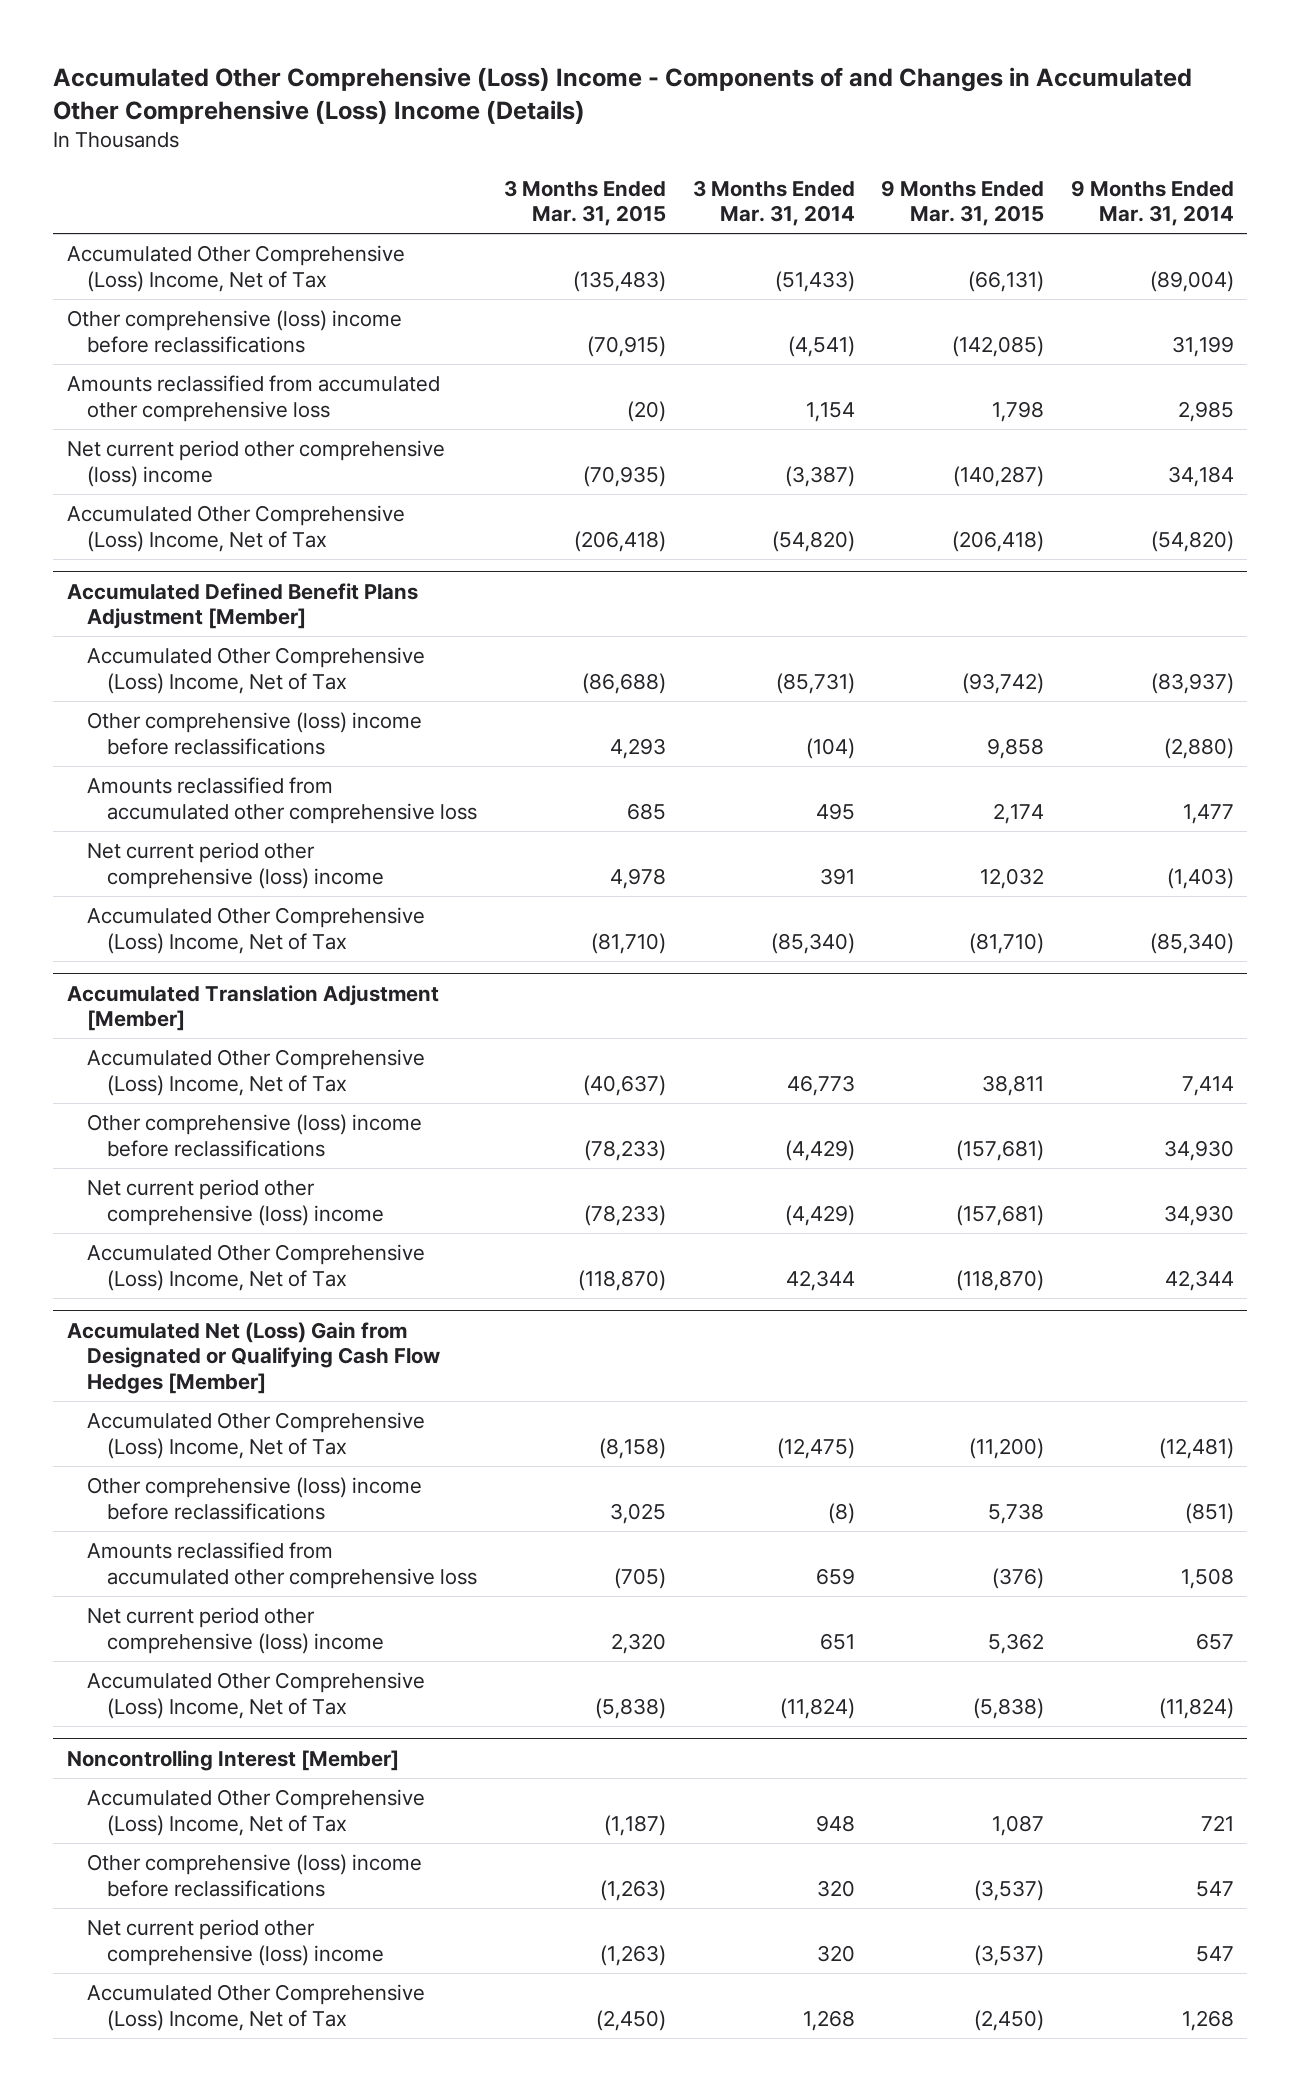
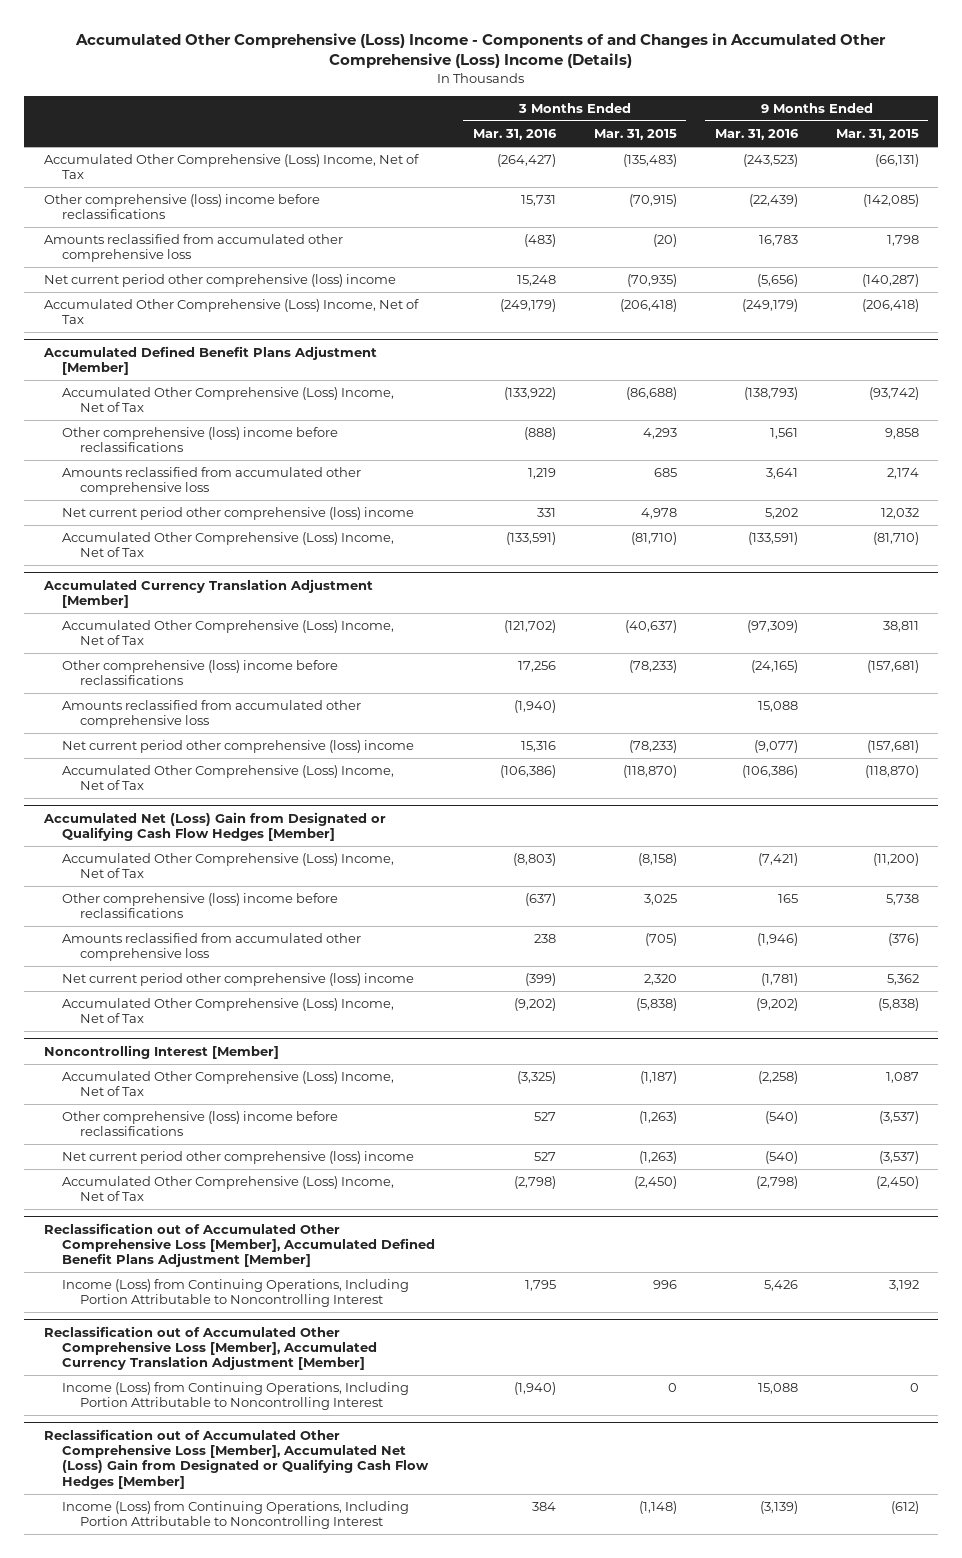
- | 3 Months Ended Mar. 31, 2015 | 3 Months Ended Mar. 31, 2014 | 9 Months Ended Mar. 31, 2015 | 9 Months Ended Mar. 31, 2014
+ | 3 Months Ended Mar. 31, 2016 | 3 Months Ended Mar. 31, 2015 | 9 Months Ended Mar. 31, 2016 | 9 Months Ended Mar. 31, 2015
- Accumulated Translation Adjustment [Member]
+ Accumulated Currency Translation Adjustment [Member]
+ Amounts reclassified from accumulated other comprehensive loss | (1,940) | | 15,088 |
+ Reclassification out of Accumulated Other Comprehensive Loss [Member], Accumulated Defined Benefit Plans Adjustment [Member]
+ Income (Loss) from Continuing Operations, Including Portion Attributable to Noncontrolling Interest | 1,795 | 996 | 5,426 | 3,192
+ Reclassification out of Accumulated Other Comprehensive Loss [Member], Accumulated Currency Translation Adjustment [Member]
+ Income (Loss) from Continuing Operations, Including Portion Attributable to Noncontrolling Interest | (1,940) | 0 | 15,088 | 0
+ Reclassification out of Accumulated Other Comprehensive Loss [Member], Accumulated Net (Loss) Gain from Designated or Qualifying Cash Flow Hedges [Member]
+ Income (Loss) from Continuing Operations, Including Portion Attributable to Noncontrolling Interest | 384 | (1,148) | (3,139) | (612)

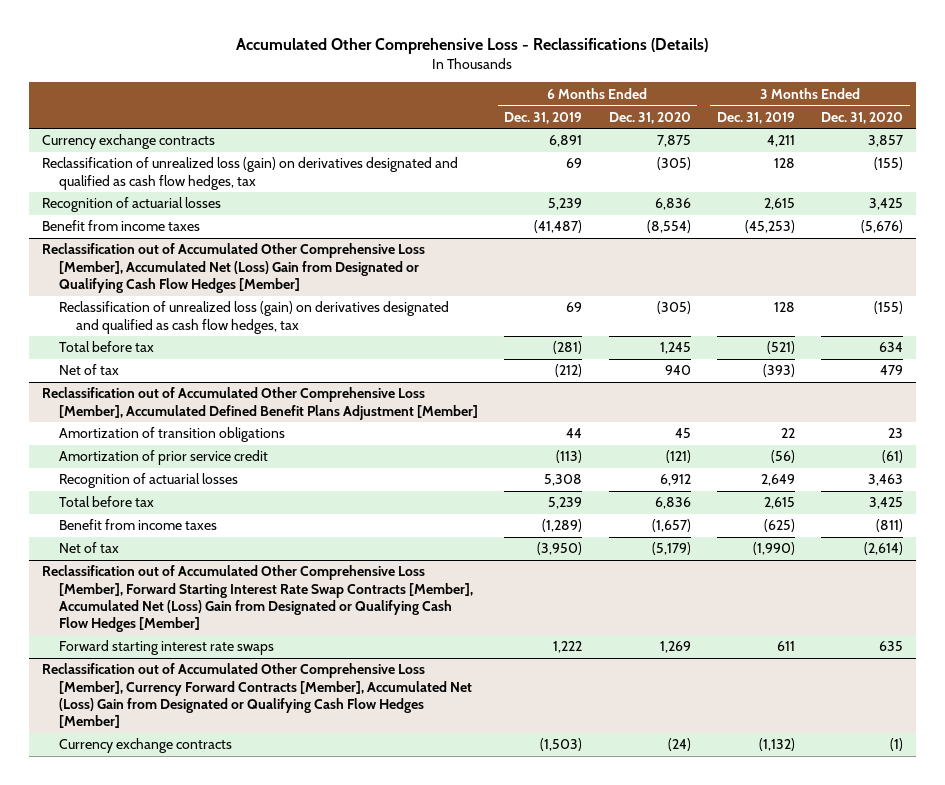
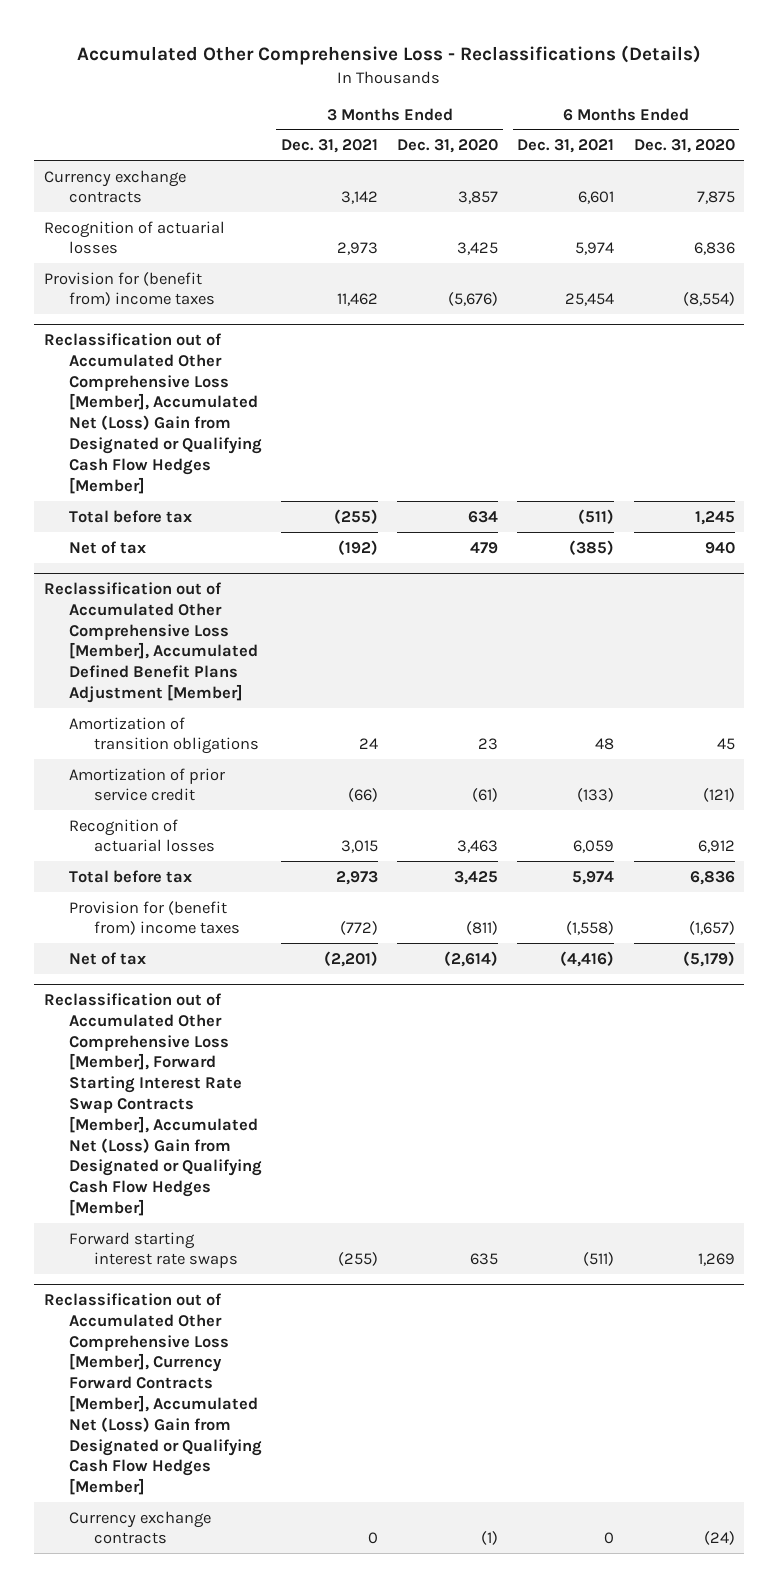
- | 6 Months Ended Dec. 31, 2019 | 6 Months Ended Dec. 31, 2020 | 3 Months Ended Dec. 31, 2019 | 3 Months Ended Dec. 31, 2020
+ | 3 Months Ended Dec. 31, 2021 | 3 Months Ended Dec. 31, 2020 | 6 Months Ended Dec. 31, 2021 | 6 Months Ended Dec. 31, 2020
- Reclassification of unrealized loss (gain) on derivatives designated and qualified as cash flow hedges, tax | 69 | (305) | 128 | (155)
- Benefit from income taxes | (41,487) | (8,554) | (45,253) | (5,676)
+ Provision for (benefit from) income taxes | 11,462 | (5,676) | 25,454 | (8,554)
@ Reclassification out of Accumulated Other Comprehensive Loss [Member], Accumulated Net (Loss) Gain from Designated or Qualifying Cash Flow Hedges [Member]
- Reclassification of unrealized loss (gain) on derivatives designated and qualified as cash flow hedges, tax | 69 | (305) | 128 | (155)
@ Reclassification out of Accumulated Other Comprehensive Loss [Member], Accumulated Defined Benefit Plans Adjustment [Member]
- Benefit from income taxes | (1,289) | (1,657) | (625) | (811)
+ Provision for (benefit from) income taxes | (772) | (811) | (1,558) | (1,657)

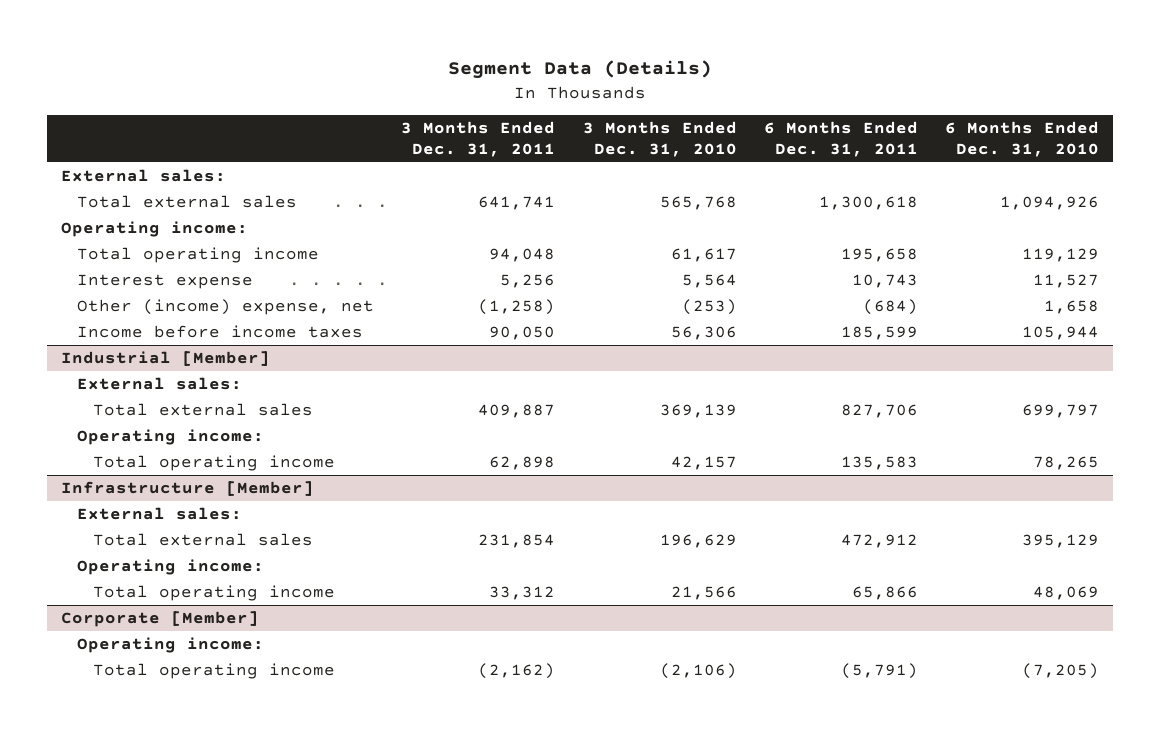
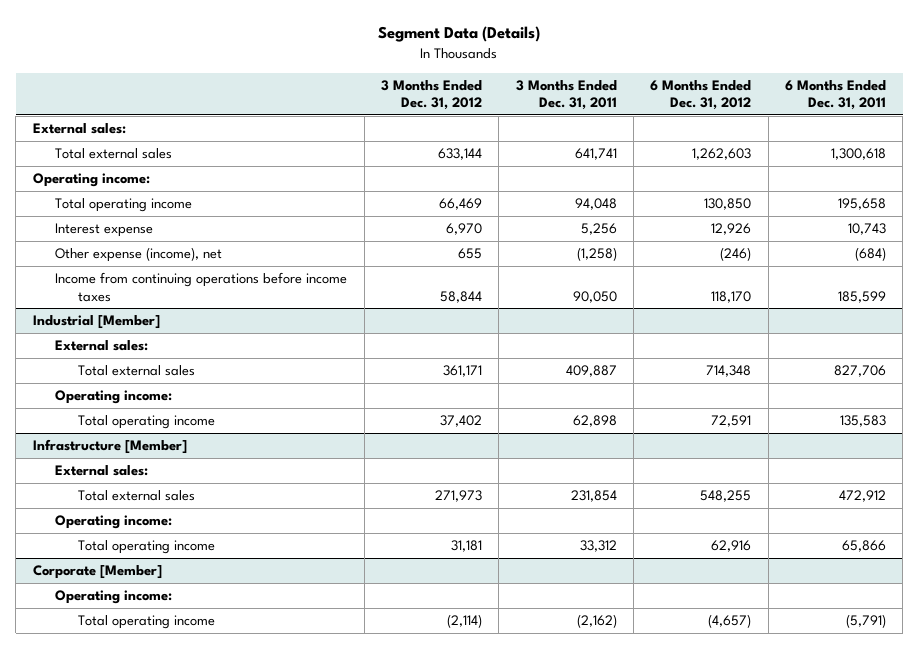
- | 3 Months Ended Dec. 31, 2011 | 3 Months Ended Dec. 31, 2010 | 6 Months Ended Dec. 31, 2011 | 6 Months Ended Dec. 31, 2010
+ | 3 Months Ended Dec. 31, 2012 | 3 Months Ended Dec. 31, 2011 | 6 Months Ended Dec. 31, 2012 | 6 Months Ended Dec. 31, 2011
- Other (income) expense, net | (1,258) | (253) | (684) | 1,658
- Income before income taxes | 90,050 | 56,306 | 185,599 | 105,944
+ Other expense (income), net | 655 | (1,258) | (246) | (684)
+ Income from continuing operations before income taxes | 58,844 | 90,050 | 118,170 | 185,599

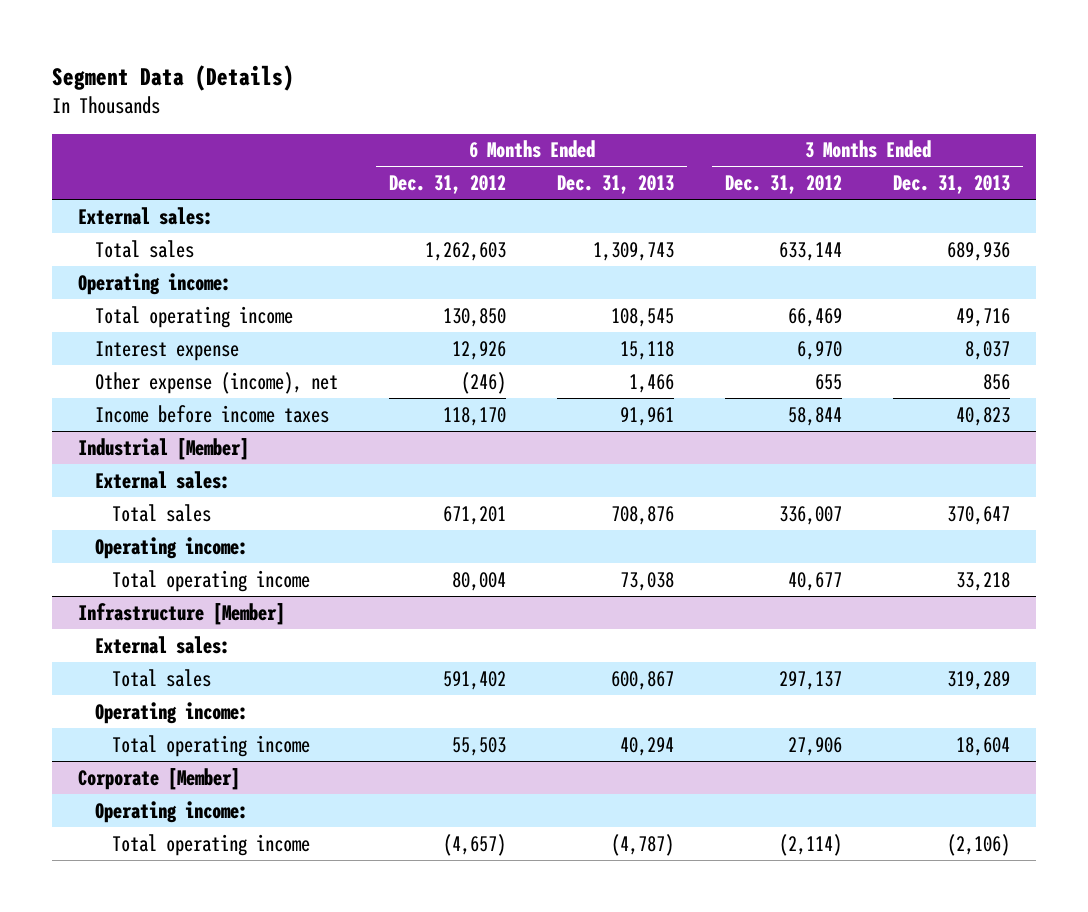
- | 3 Months Ended Dec. 31, 2012 | 3 Months Ended Dec. 31, 2011 | 6 Months Ended Dec. 31, 2012 | 6 Months Ended Dec. 31, 2011
+ | 6 Months Ended Dec. 31, 2012 | 6 Months Ended Dec. 31, 2013 | 3 Months Ended Dec. 31, 2012 | 3 Months Ended Dec. 31, 2013
- Total external sales | 633,144 | 641,741 | 1,262,603 | 1,300,618
+ Total sales | 1,262,603 | 1,309,743 | 633,144 | 689,936
- Income from continuing operations before income taxes | 58,844 | 90,050 | 118,170 | 185,599
+ Income before income taxes | 118,170 | 91,961 | 58,844 | 40,823
@ Industrial [Member]
- Total external sales | 361,171 | 409,887 | 714,348 | 827,706
+ Total sales | 671,201 | 708,876 | 336,007 | 370,647
- Total operating income | 37,402 | 62,898 | 72,591 | 135,583
+ Total operating income | 80,004 | 73,038 | 40,677 | 33,218
@ Infrastructure [Member]
- Total external sales | 271,973 | 231,854 | 548,255 | 472,912
+ Total sales | 591,402 | 600,867 | 297,137 | 319,289
- Total operating income | 31,181 | 33,312 | 62,916 | 65,866
+ Total operating income | 55,503 | 40,294 | 27,906 | 18,604

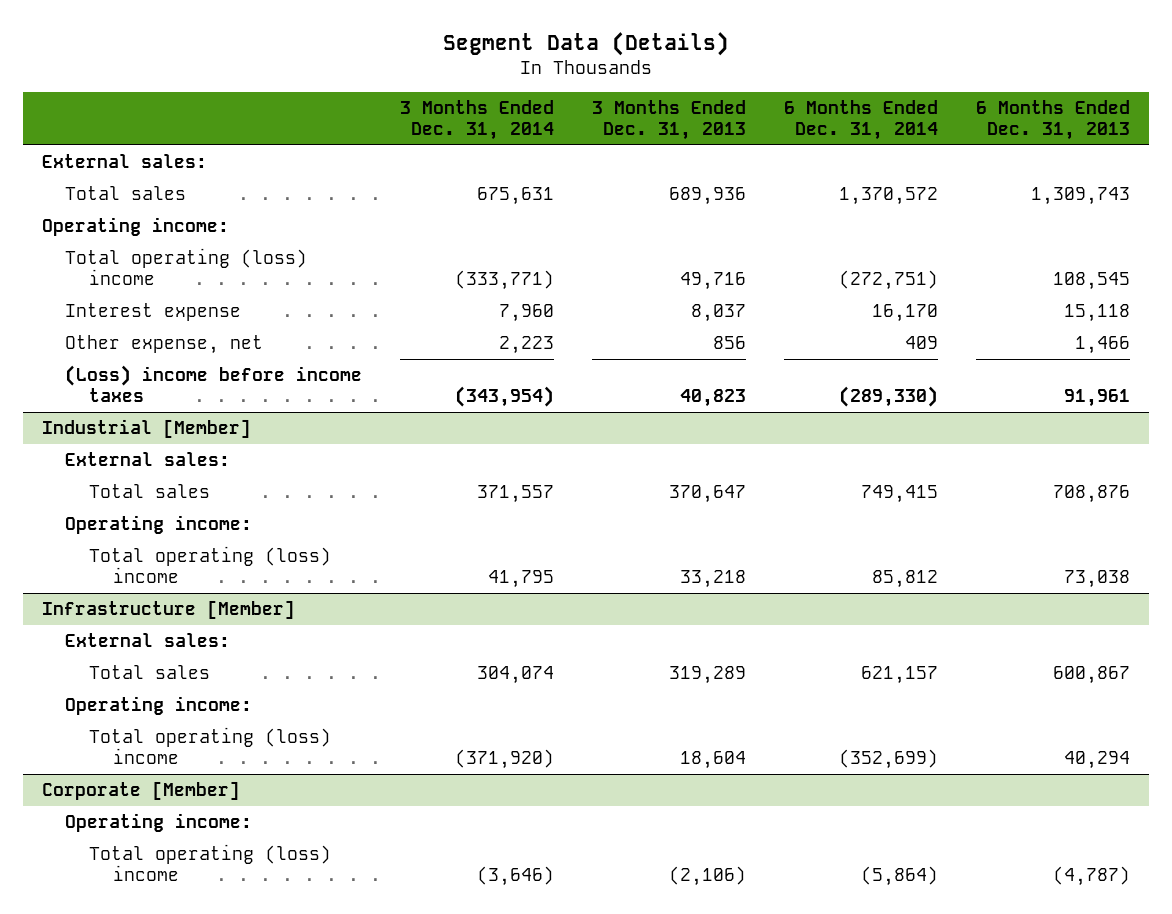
- | 6 Months Ended Dec. 31, 2012 | 6 Months Ended Dec. 31, 2013 | 3 Months Ended Dec. 31, 2012 | 3 Months Ended Dec. 31, 2013
+ | 3 Months Ended Dec. 31, 2014 | 3 Months Ended Dec. 31, 2013 | 6 Months Ended Dec. 31, 2014 | 6 Months Ended Dec. 31, 2013
- Total operating income | 130,850 | 108,545 | 66,469 | 49,716
+ Total operating (loss) income | (333,771) | 49,716 | (272,751) | 108,545
- Other expense (income), net | (246) | 1,466 | 655 | 856
- Income before income taxes | 118,170 | 91,961 | 58,844 | 40,823
+ Other expense, net | 2,223 | 856 | 409 | 1,466
+ (Loss) income before income taxes | (343,954) | 40,823 | (289,330) | 91,961
@ Industrial [Member]
- Total operating income | 80,004 | 73,038 | 40,677 | 33,218
+ Total operating (loss) income | 41,795 | 33,218 | 85,812 | 73,038
@ Infrastructure [Member]
- Total operating income | 55,503 | 40,294 | 27,906 | 18,604
+ Total operating (loss) income | (371,920) | 18,604 | (352,699) | 40,294
@ Corporate [Member]
- Total operating income | (4,657) | (4,787) | (2,114) | (2,106)
+ Total operating (loss) income | (3,646) | (2,106) | (5,864) | (4,787)

